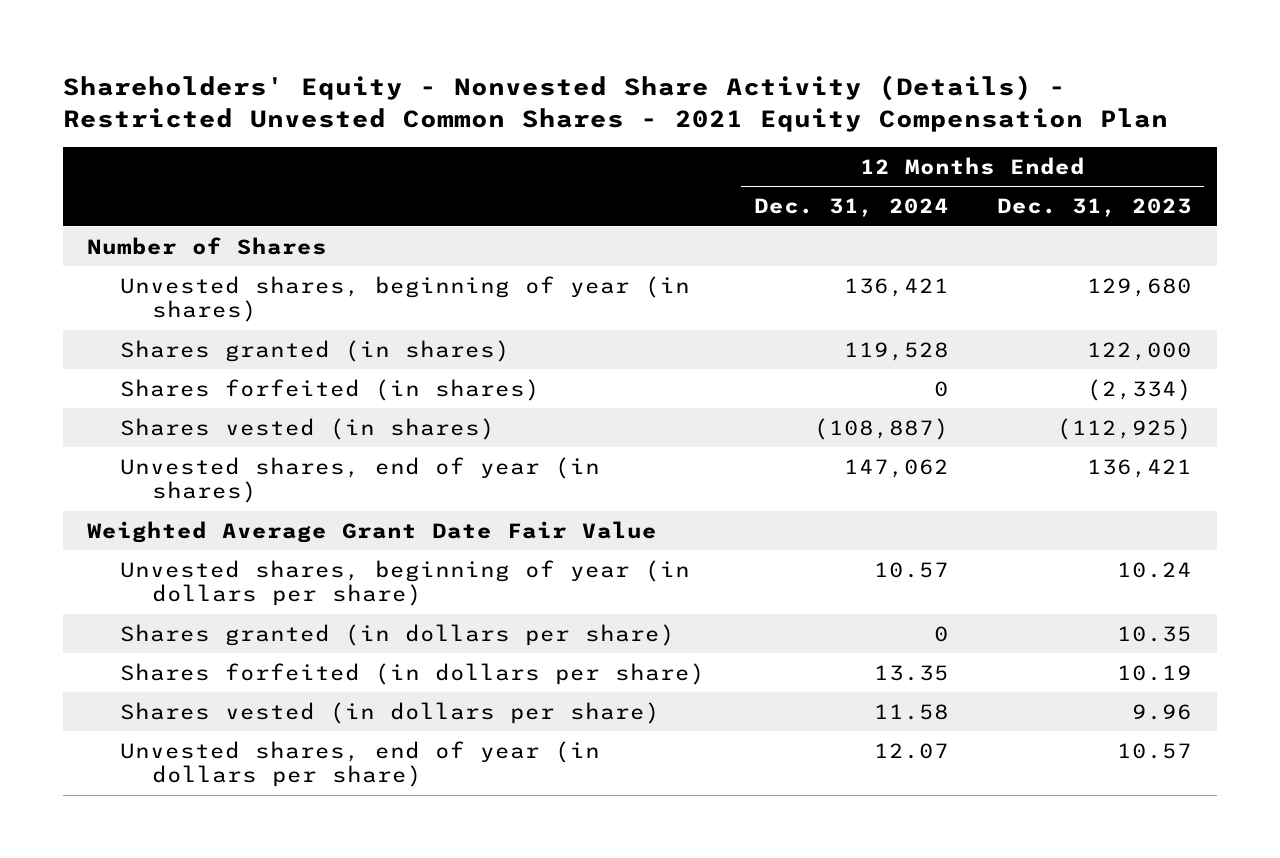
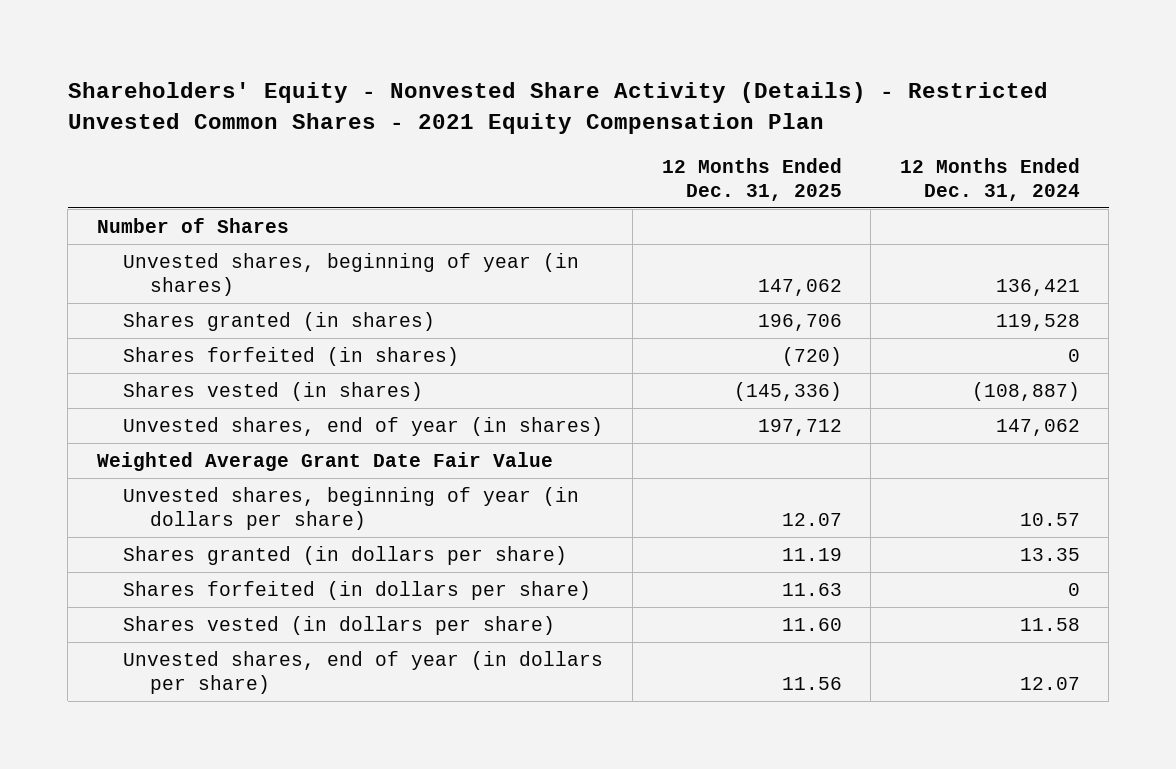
- | 12 Months Ended Dec. 31, 2024 | 12 Months Ended Dec. 31, 2023
+ | 12 Months Ended Dec. 31, 2025 | 12 Months Ended Dec. 31, 2024
- Shares granted (in dollars per share) | 0 | 10.35
- Shares forfeited (in dollars per share) | 13.35 | 10.19
+ Shares granted (in dollars per share) | 11.19 | 13.35
+ Shares forfeited (in dollars per share) | 11.63 | 0

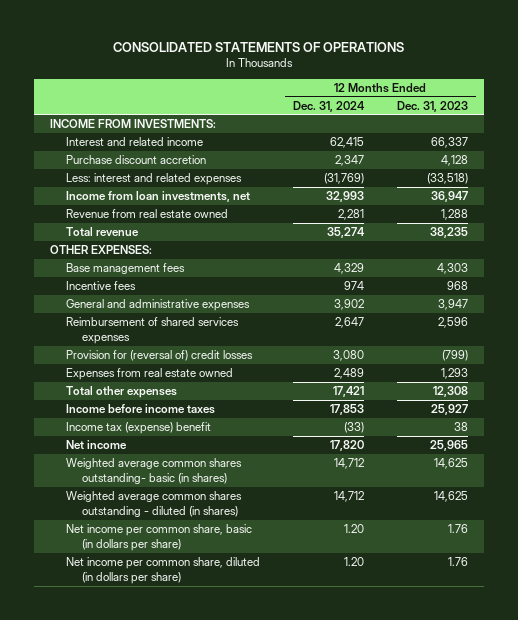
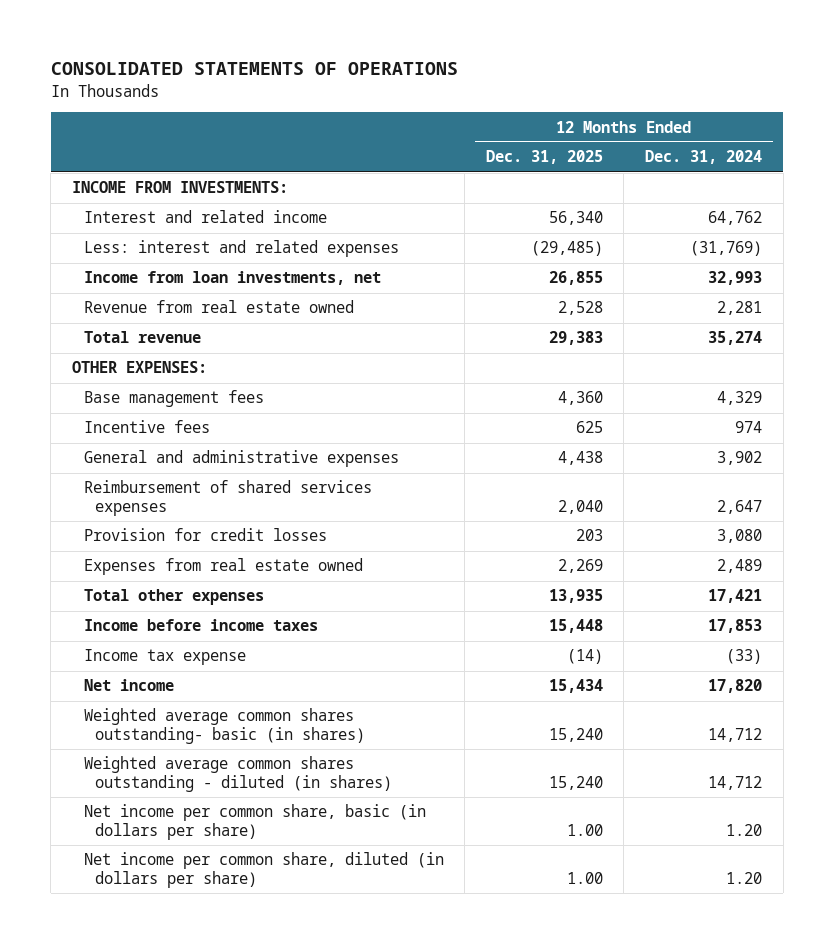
- | 12 Months Ended Dec. 31, 2024 | 12 Months Ended Dec. 31, 2023
+ | 12 Months Ended Dec. 31, 2025 | 12 Months Ended Dec. 31, 2024
- Interest and related income | 62,415 | 66,337
- Purchase discount accretion | 2,347 | 4,128
+ Interest and related income | 56,340 | 64,762
- Provision for (reversal of) credit losses | 3,080 | (799)
+ Provision for credit losses | 203 | 3,080
- Income tax (expense) benefit | (33) | 38
+ Income tax expense | (14) | (33)

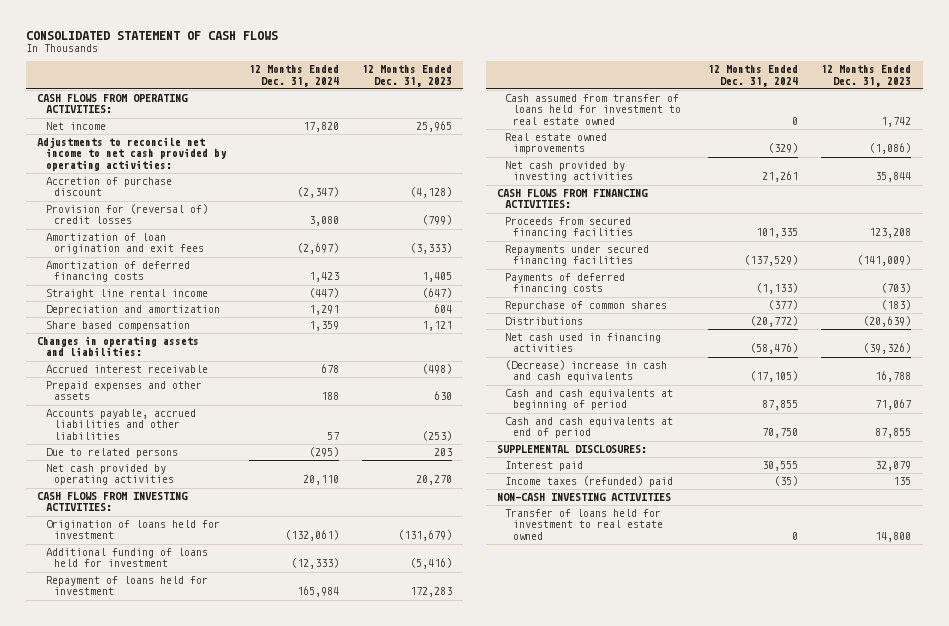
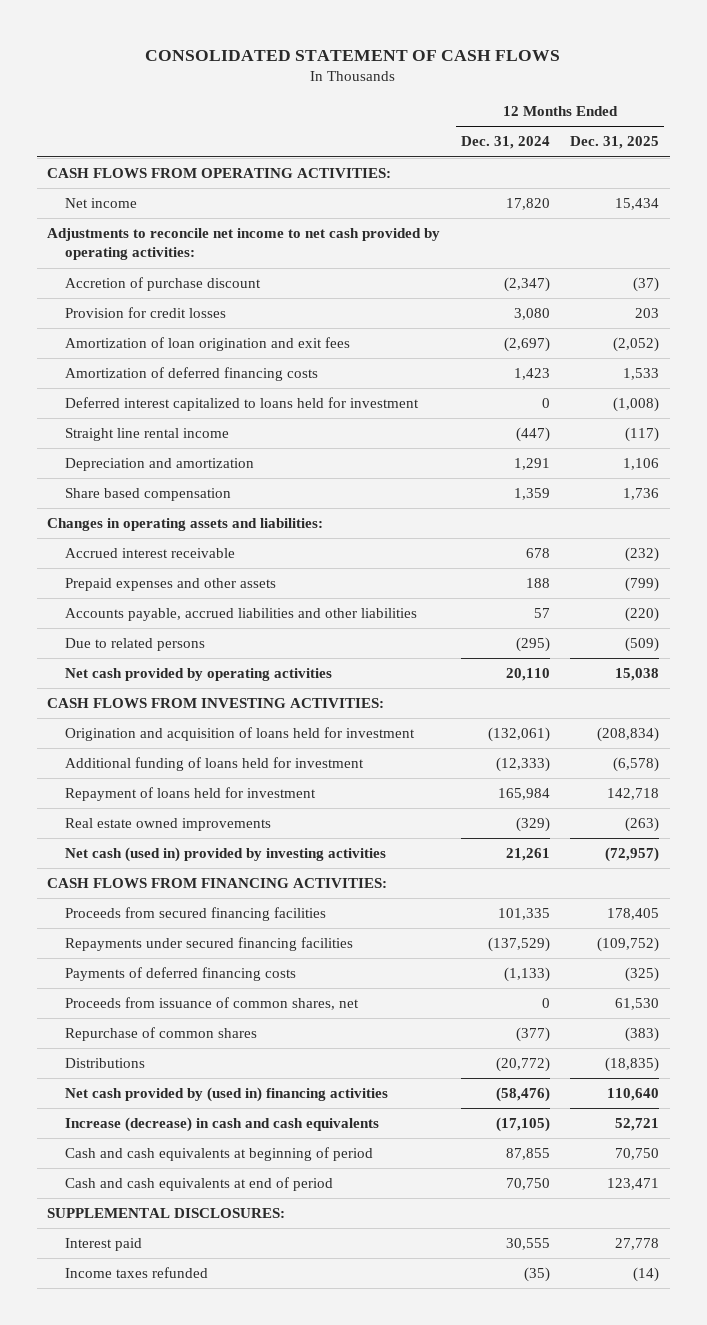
- | 12 Months Ended Dec. 31, 2024 | 12 Months Ended Dec. 31, 2023
+ | 12 Months Ended Dec. 31, 2024 | 12 Months Ended Dec. 31, 2025
- Provision for (reversal of) credit losses | 3,080 | (799)
+ Provision for credit losses | 3,080 | 203
+ Deferred interest capitalized to loans held for investment | 0 | (1,008)
- Origination of loans held for investment | (132,061) | (131,679)
+ Origination and acquisition of loans held for investment | (132,061) | (208,834)
- Cash assumed from transfer of loans held for investment to real estate owned | 0 | 1,742
- Net cash provided by investing activities | 21,261 | 35,844
+ Net cash (used in) provided by investing activities | 21,261 | (72,957)
+ Proceeds from issuance of common shares, net | 0 | 61,530
- Net cash used in financing activities | (58,476) | (39,326)
- (Decrease) increase in cash and cash equivalents | (17,105) | 16,788
+ Net cash provided by (used in) financing activities | (58,476) | 110,640
+ Increase (decrease) in cash and cash equivalents | (17,105) | 52,721
- Income taxes (refunded) paid | (35) | 135
- NON-CASH INVESTING ACTIVITIES
- Transfer of loans held for investment to real estate owned | 0 | 14,800
+ Income taxes refunded | (35) | (14)

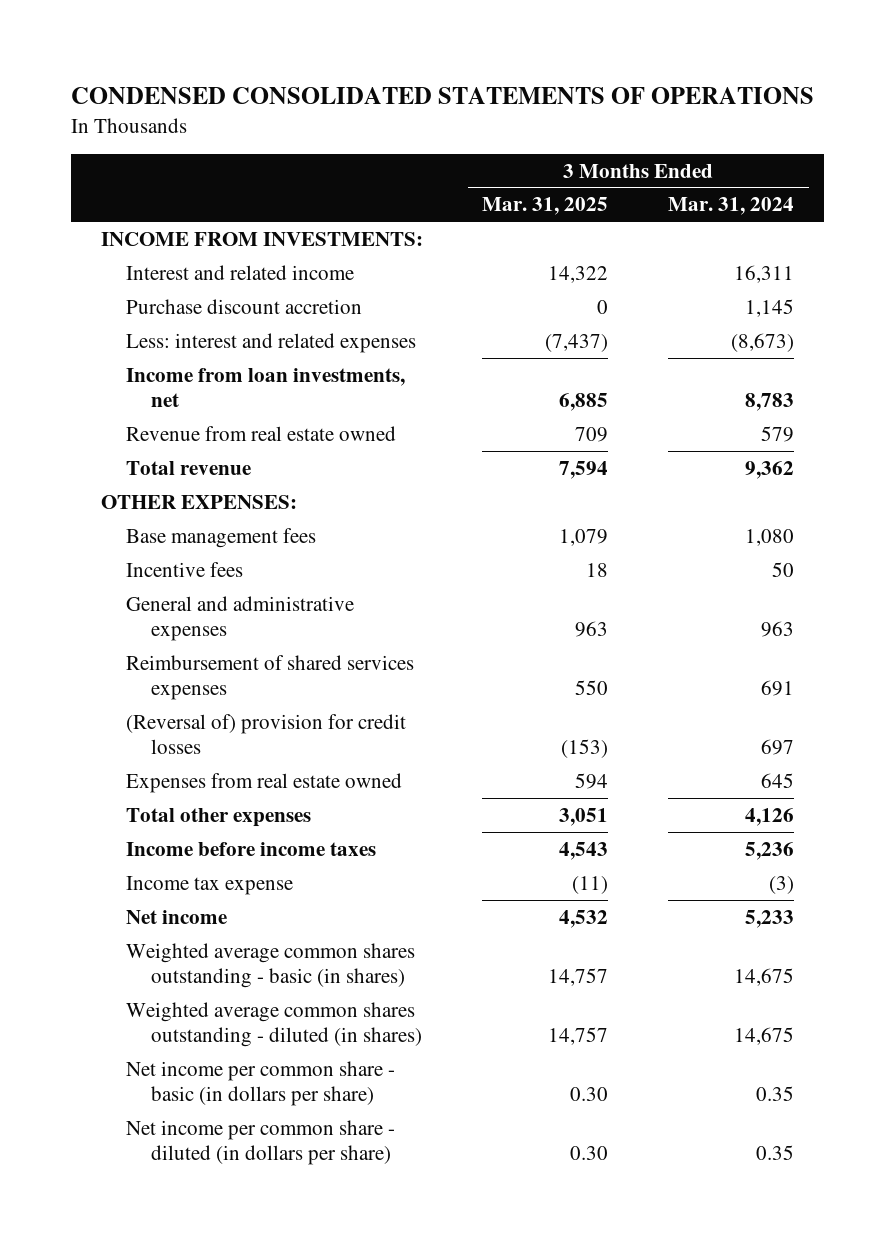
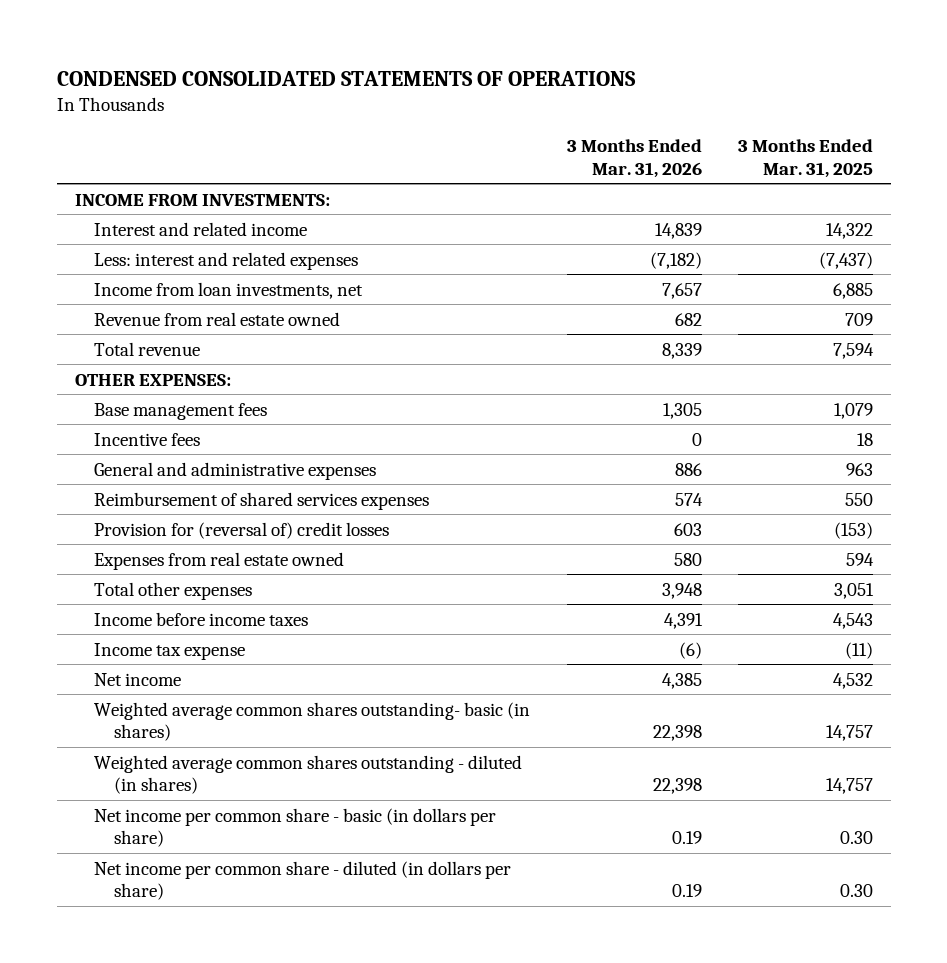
- | 3 Months Ended Mar. 31, 2025 | 3 Months Ended Mar. 31, 2024
+ | 3 Months Ended Mar. 31, 2026 | 3 Months Ended Mar. 31, 2025
- Purchase discount accretion | 0 | 1,145
- (Reversal of) provision for credit losses | (153) | 697
+ Provision for (reversal of) credit losses | 603 | (153)
- Weighted average common shares outstanding - basic (in shares) | 14,757 | 14,675
+ Weighted average common shares outstanding- basic (in shares) | 22,398 | 14,757

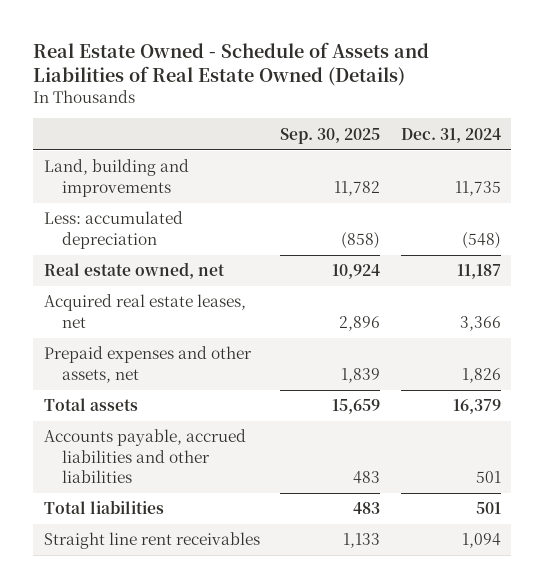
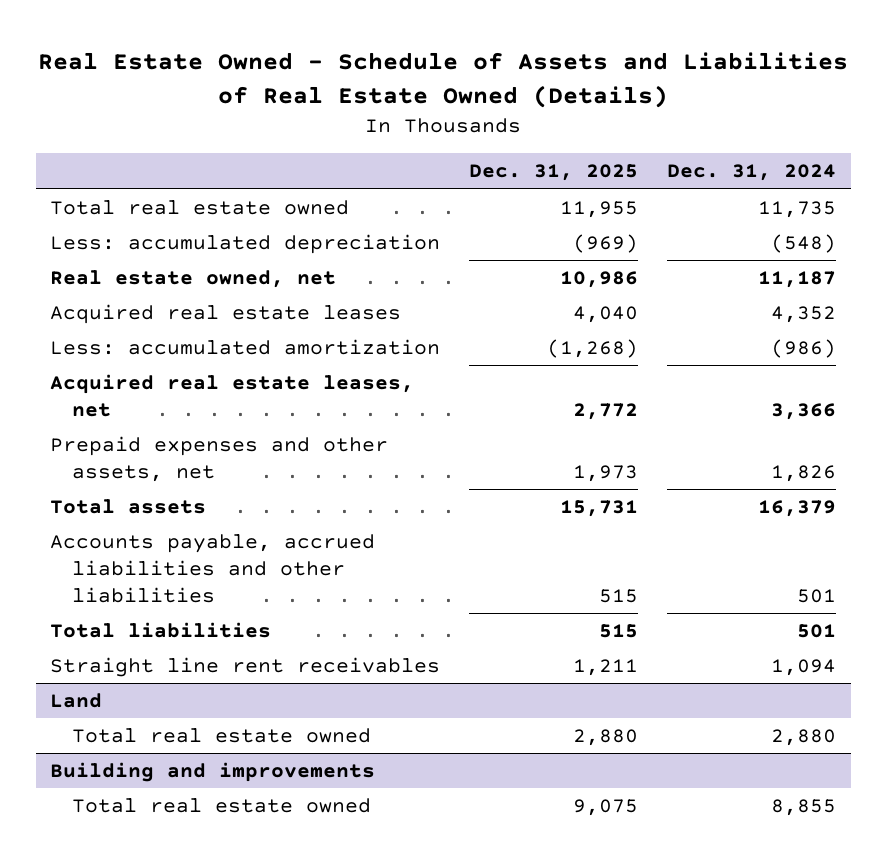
- | Sep. 30, 2025 | Dec. 31, 2024
+ | Dec. 31, 2025 | Dec. 31, 2024
- Land, building and improvements | 11,782 | 11,735
+ Total real estate owned | 11,955 | 11,735
+ Acquired real estate leases | 4,040 | 4,352
+ Less: accumulated amortization | (1,268) | (986)
+ Land
+ Total real estate owned | 2,880 | 2,880
+ Building and improvements
+ Total real estate owned | 9,075 | 8,855

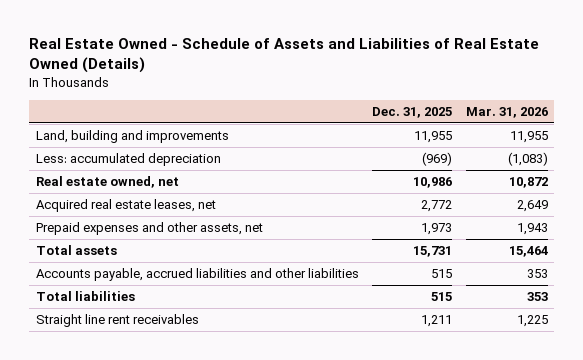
- | Dec. 31, 2025 | Dec. 31, 2024
+ | Dec. 31, 2025 | Mar. 31, 2026
- Total real estate owned | 11,955 | 11,735
+ Land, building and improvements | 11,955 | 11,955
- Acquired real estate leases | 4,040 | 4,352
- Less: accumulated amortization | (1,268) | (986)
- Land
- Total real estate owned | 2,880 | 2,880
- Building and improvements
- Total real estate owned | 9,075 | 8,855

